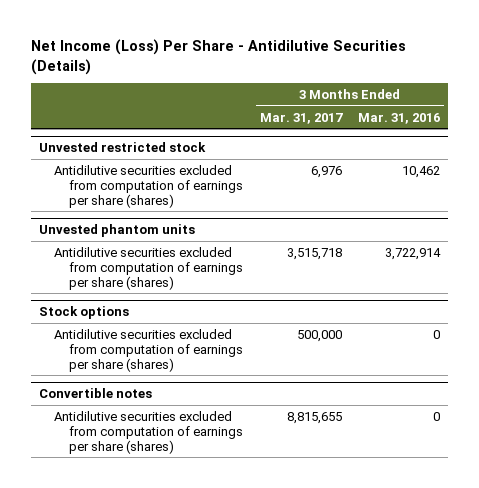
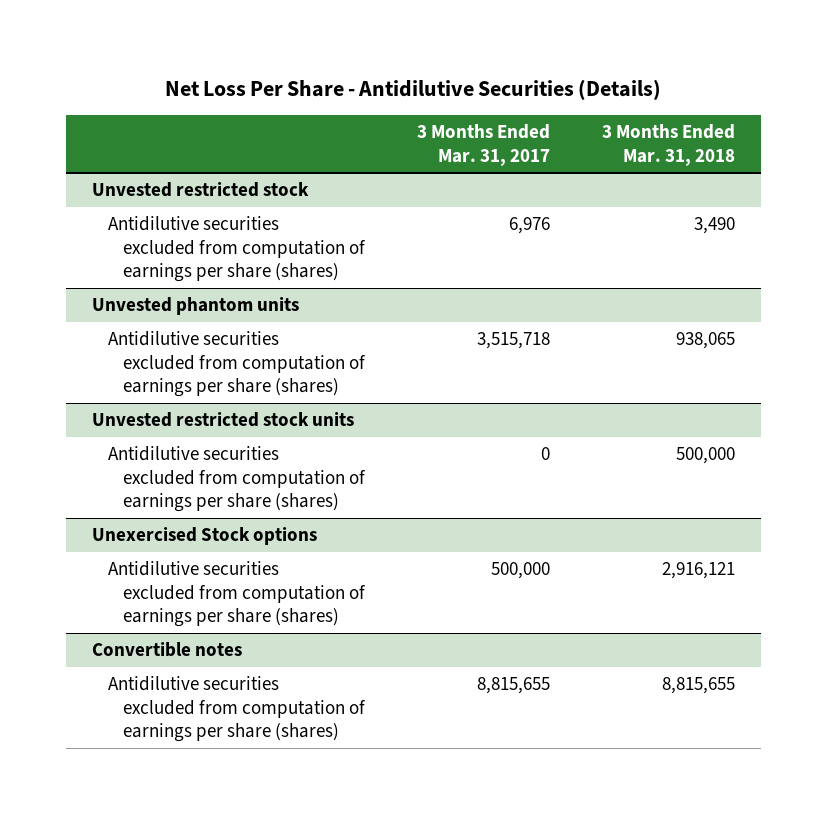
- Net Income (Loss) Per Share - Antidilutive Securities (Details)
+ Net Loss Per Share - Antidilutive Securities (Details)
- | 3 Months Ended Mar. 31, 2017 | 3 Months Ended Mar. 31, 2016
+ | 3 Months Ended Mar. 31, 2017 | 3 Months Ended Mar. 31, 2018
- Stock options
+ Unvested restricted stock units
+ Antidilutive securities excluded from computation of earnings per share (shares) | 0 | 500,000
+ Unexercised Stock options

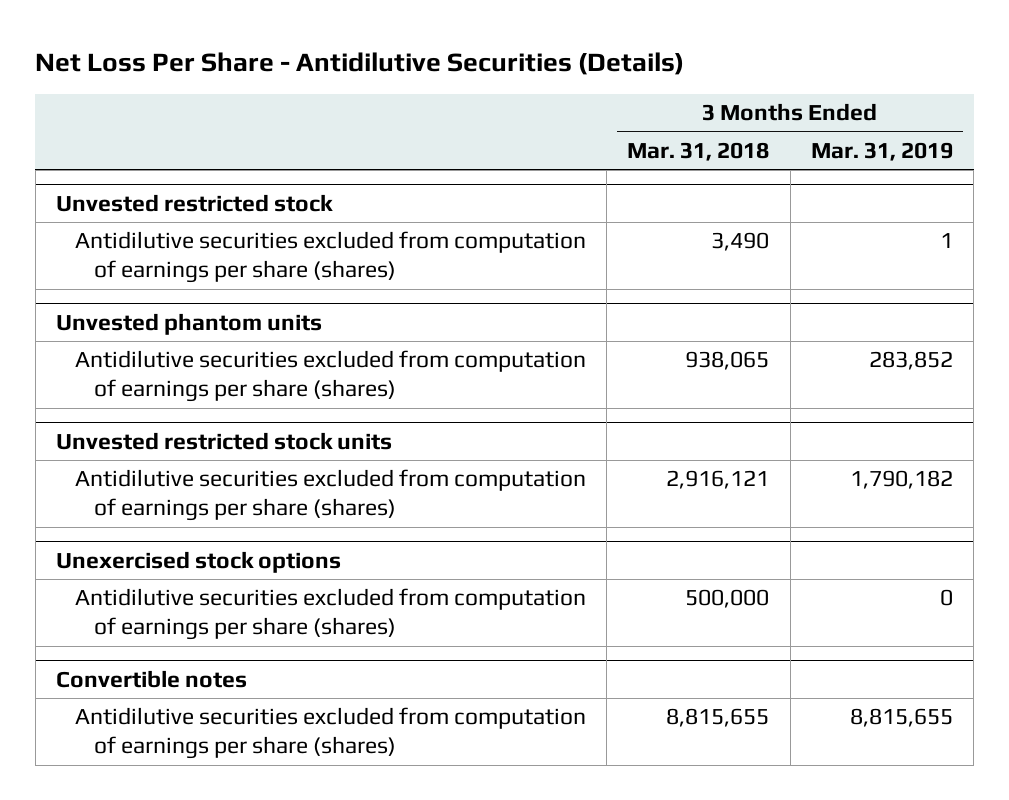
- | 3 Months Ended Mar. 31, 2017 | 3 Months Ended Mar. 31, 2018
+ | 3 Months Ended Mar. 31, 2018 | 3 Months Ended Mar. 31, 2019
@ Unvested restricted stock units
- Antidilutive securities excluded from computation of earnings per share (shares) | 0 | 500,000
- Unexercised Stock options
+ Unexercised stock options
+ Antidilutive securities excluded from computation of earnings per share (shares) | 500,000 | 0

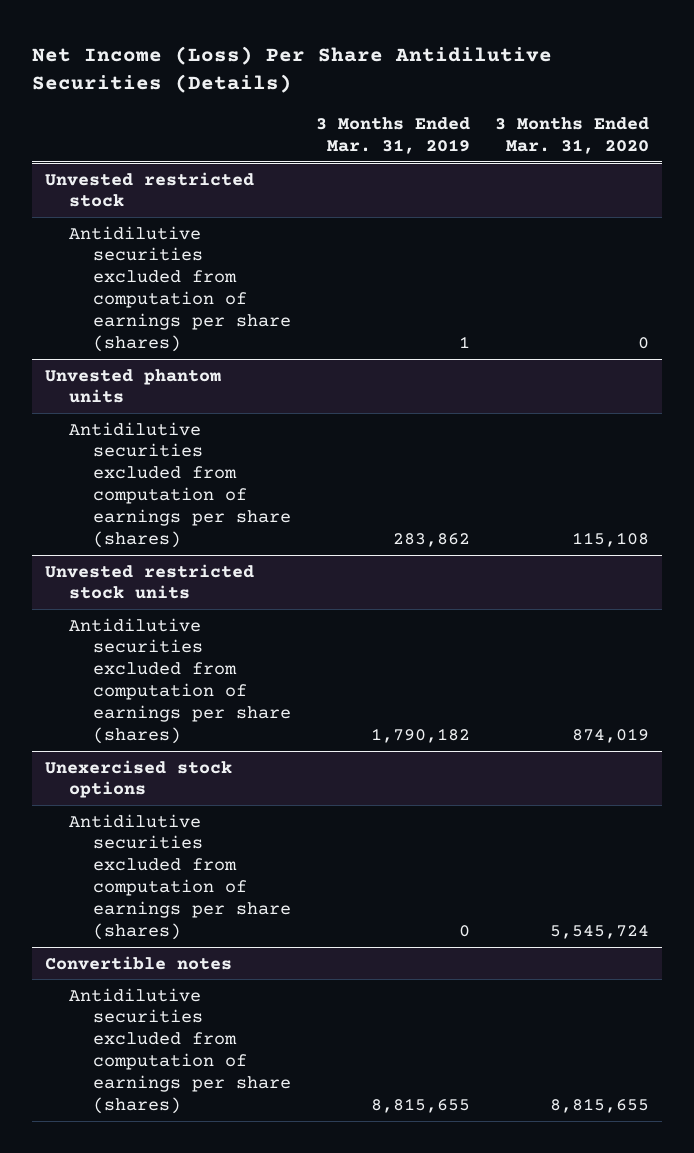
- Net Loss Per Share - Antidilutive Securities (Details)
+ Net Income (Loss) Per Share Antidilutive Securities (Details)
- | 3 Months Ended Mar. 31, 2018 | 3 Months Ended Mar. 31, 2019
+ | 3 Months Ended Mar. 31, 2019 | 3 Months Ended Mar. 31, 2020
@ Unvested phantom units
- Antidilutive securities excluded from computation of earnings per share (shares) | 938,065 | 283,852
+ Antidilutive securities excluded from computation of earnings per share (shares) | 283,862 | 115,108

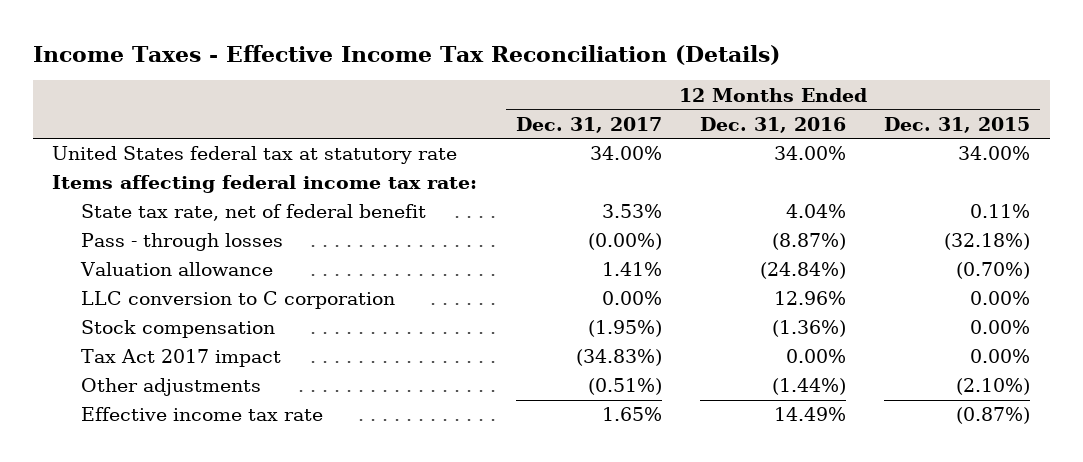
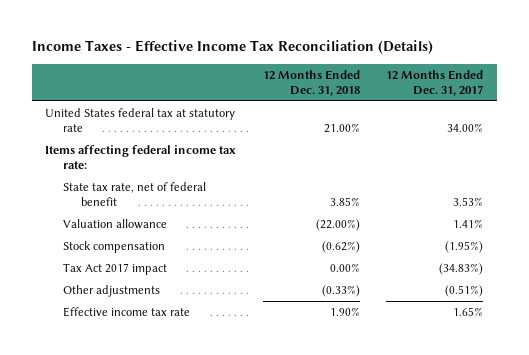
- | 12 Months Ended Dec. 31, 2017 | 12 Months Ended Dec. 31, 2016 | 12 Months Ended Dec. 31, 2015
+ | 12 Months Ended Dec. 31, 2018 | 12 Months Ended Dec. 31, 2017
- Pass - through losses | (0.00%) | (8.87%) | (32.18%)
- LLC conversion to C corporation | 0.00% | 12.96% | 0.00%

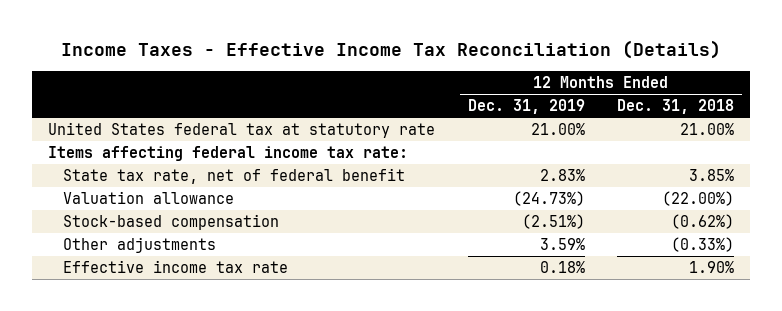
- | 12 Months Ended Dec. 31, 2018 | 12 Months Ended Dec. 31, 2017
+ | 12 Months Ended Dec. 31, 2019 | 12 Months Ended Dec. 31, 2018
- Stock compensation | (0.62%) | (1.95%)
- Tax Act 2017 impact | 0.00% | (34.83%)
+ Stock-based compensation | (2.51%) | (0.62%)

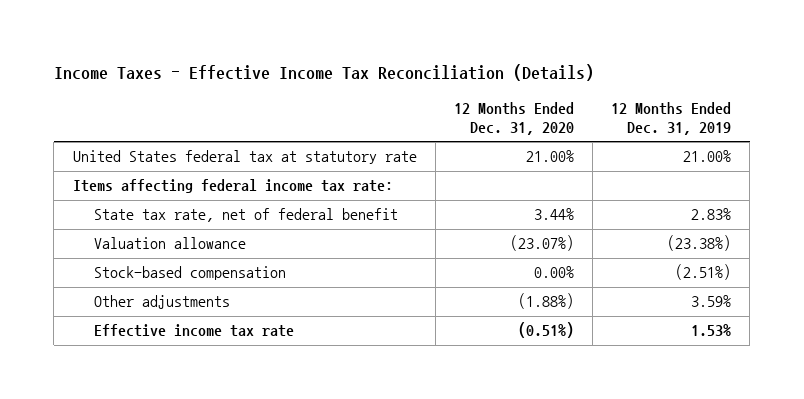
- | 12 Months Ended Dec. 31, 2019 | 12 Months Ended Dec. 31, 2018
+ | 12 Months Ended Dec. 31, 2020 | 12 Months Ended Dec. 31, 2019
- Valuation allowance | (24.73%) | (22.00%)
+ Valuation allowance | (23.07%) | (23.38%)
- Effective income tax rate | 0.18% | 1.90%
+ Effective income tax rate | (0.51%) | 1.53%

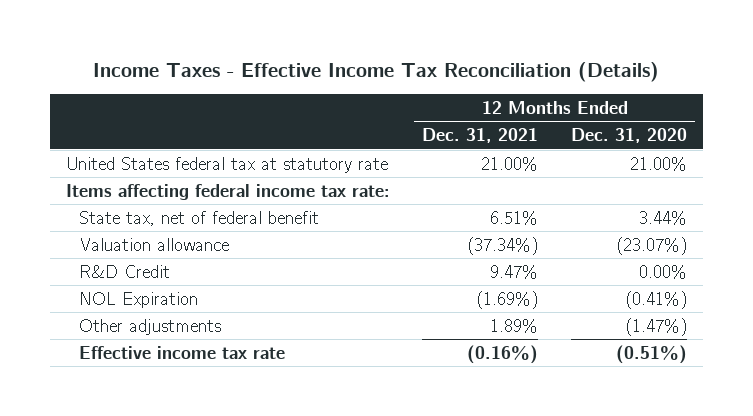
- | 12 Months Ended Dec. 31, 2020 | 12 Months Ended Dec. 31, 2019
+ | 12 Months Ended Dec. 31, 2021 | 12 Months Ended Dec. 31, 2020
- State tax rate, net of federal benefit | 3.44% | 2.83%
+ State tax, net of federal benefit | 6.51% | 3.44%
- Stock-based compensation | 0.00% | (2.51%)
- Other adjustments | (1.88%) | 3.59%
+ R&D Credit | 9.47% | 0.00%
+ NOL Expiration | (1.69%) | (0.41%)
+ Other adjustments | 1.89% | (1.47%)

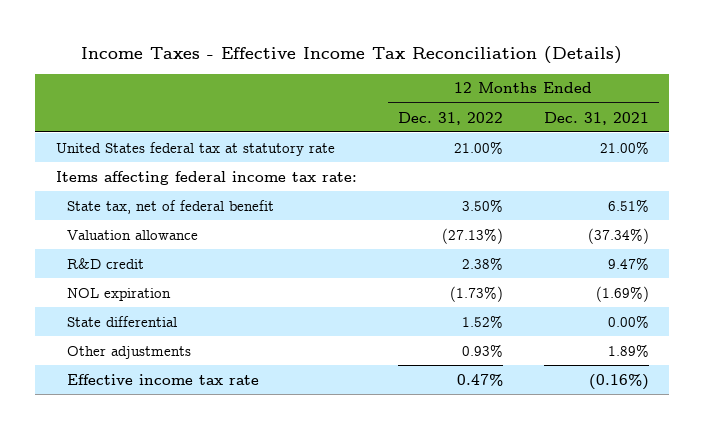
- | 12 Months Ended Dec. 31, 2021 | 12 Months Ended Dec. 31, 2020
+ | 12 Months Ended Dec. 31, 2022 | 12 Months Ended Dec. 31, 2021
- R&D Credit | 9.47% | 0.00%
- NOL Expiration | (1.69%) | (0.41%)
+ R&D credit | 2.38% | 9.47%
+ NOL expiration | (1.73%) | (1.69%)
+ State differential | 1.52% | 0.00%

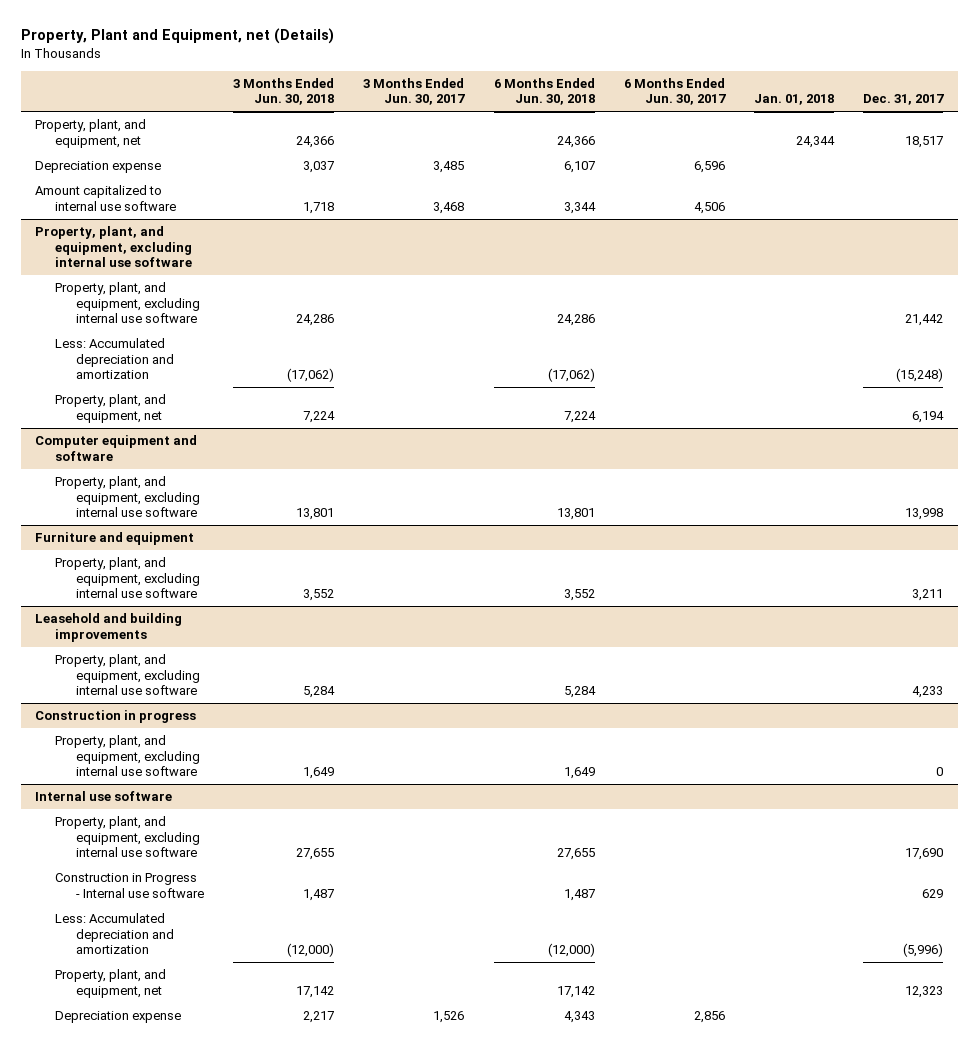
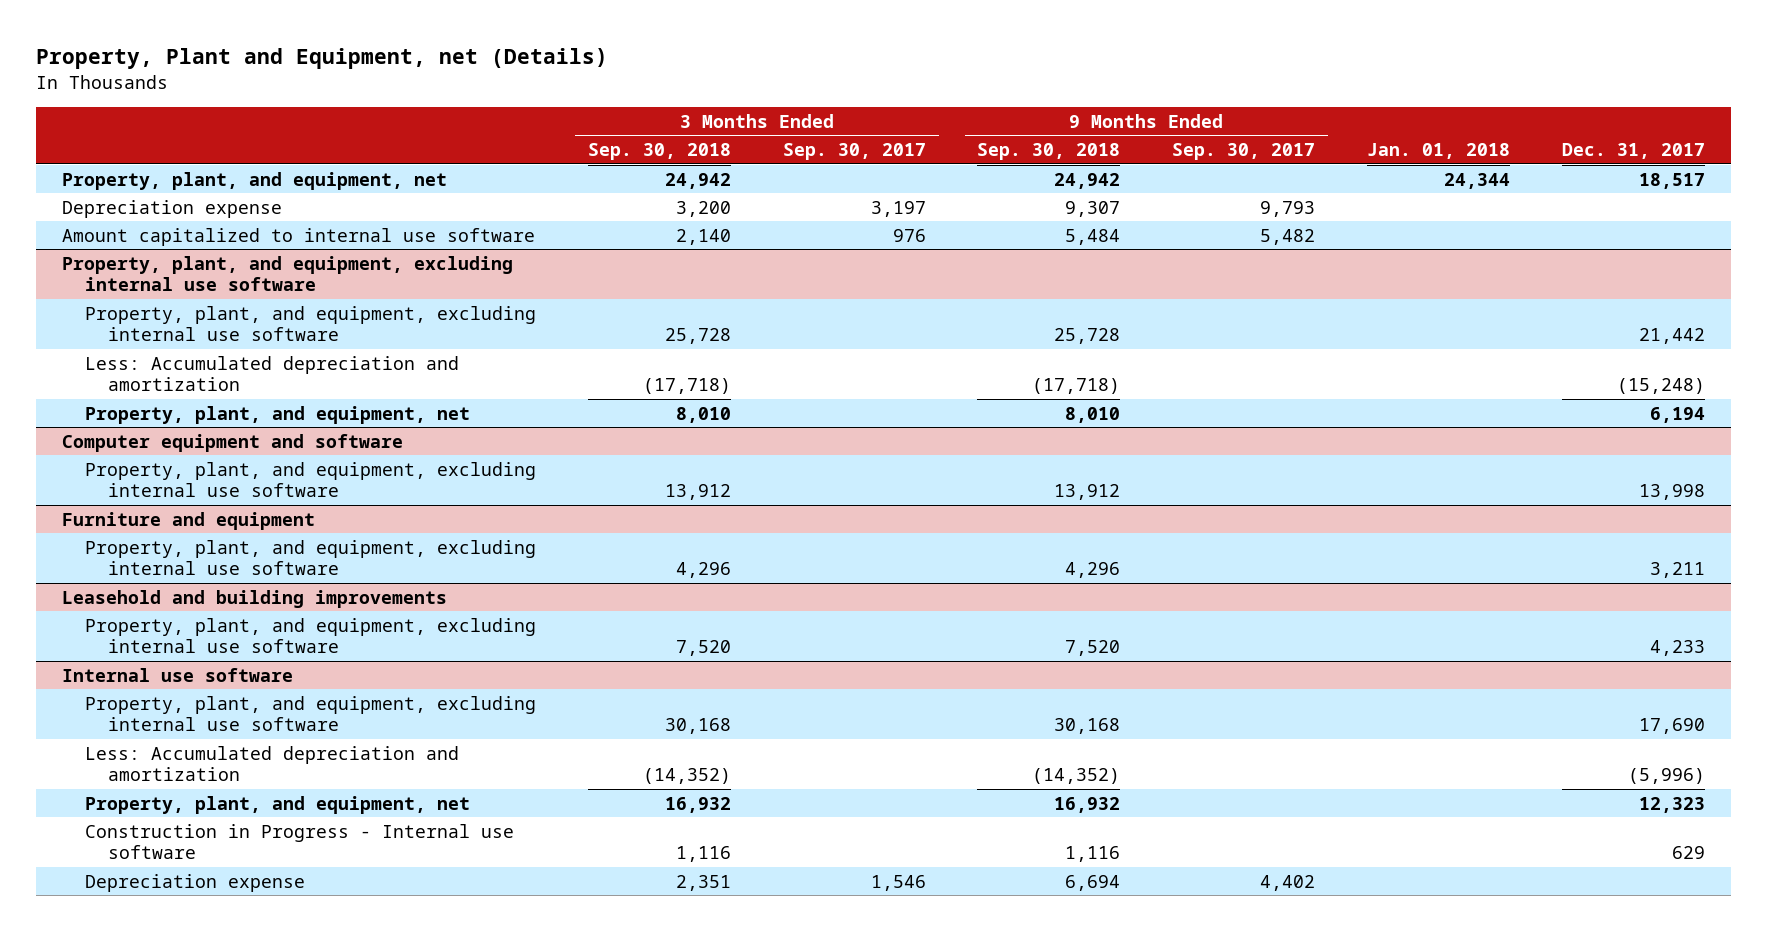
- | 3 Months Ended Jun. 30, 2018 | 3 Months Ended Jun. 30, 2017 | 6 Months Ended Jun. 30, 2018 | 6 Months Ended Jun. 30, 2017 | Jan. 01, 2018 | Dec. 31, 2017
+ | 3 Months Ended Sep. 30, 2018 | 3 Months Ended Sep. 30, 2017 | 9 Months Ended Sep. 30, 2018 | 9 Months Ended Sep. 30, 2017 | Jan. 01, 2018 | Dec. 31, 2017
- Construction in progress
- Property, plant, and equipment, excluding internal use software | 1,649 | | 1,649 | | | 0
@ Internal use software
moved down: Construction in Progress - Internal use software | 1,116 | | 1,116 | | | 629

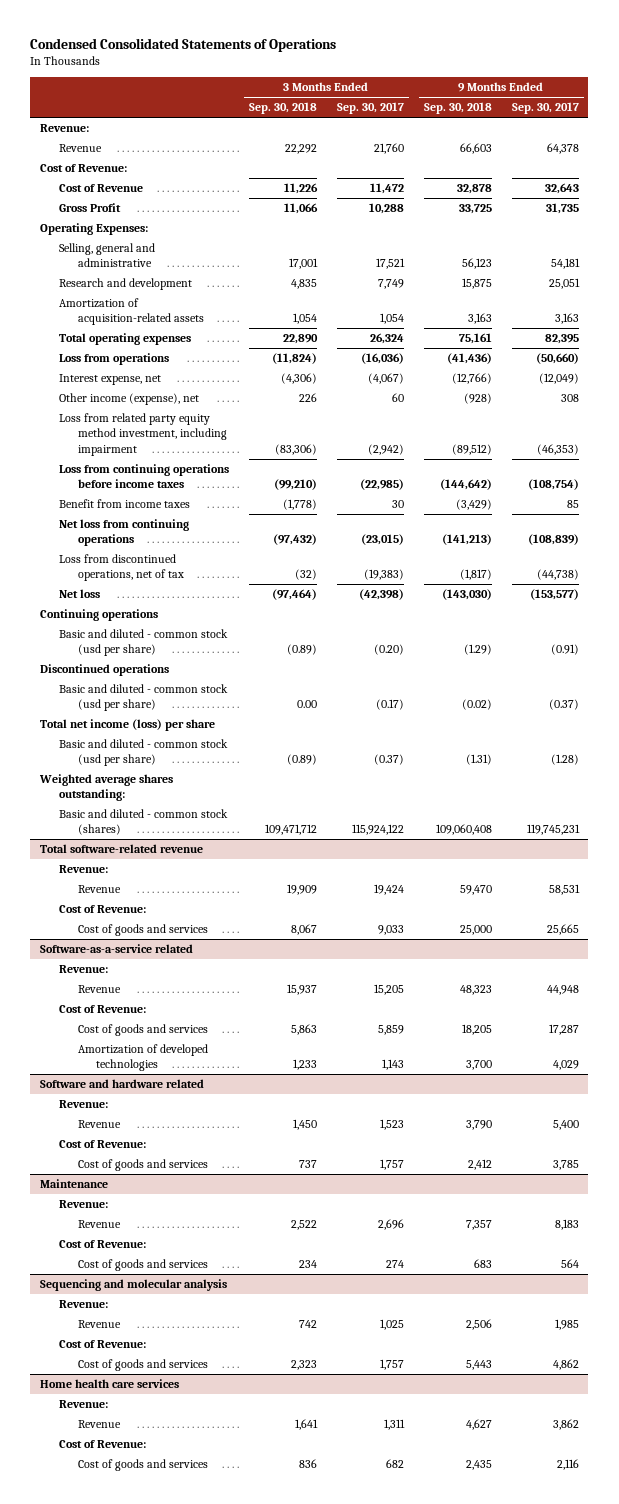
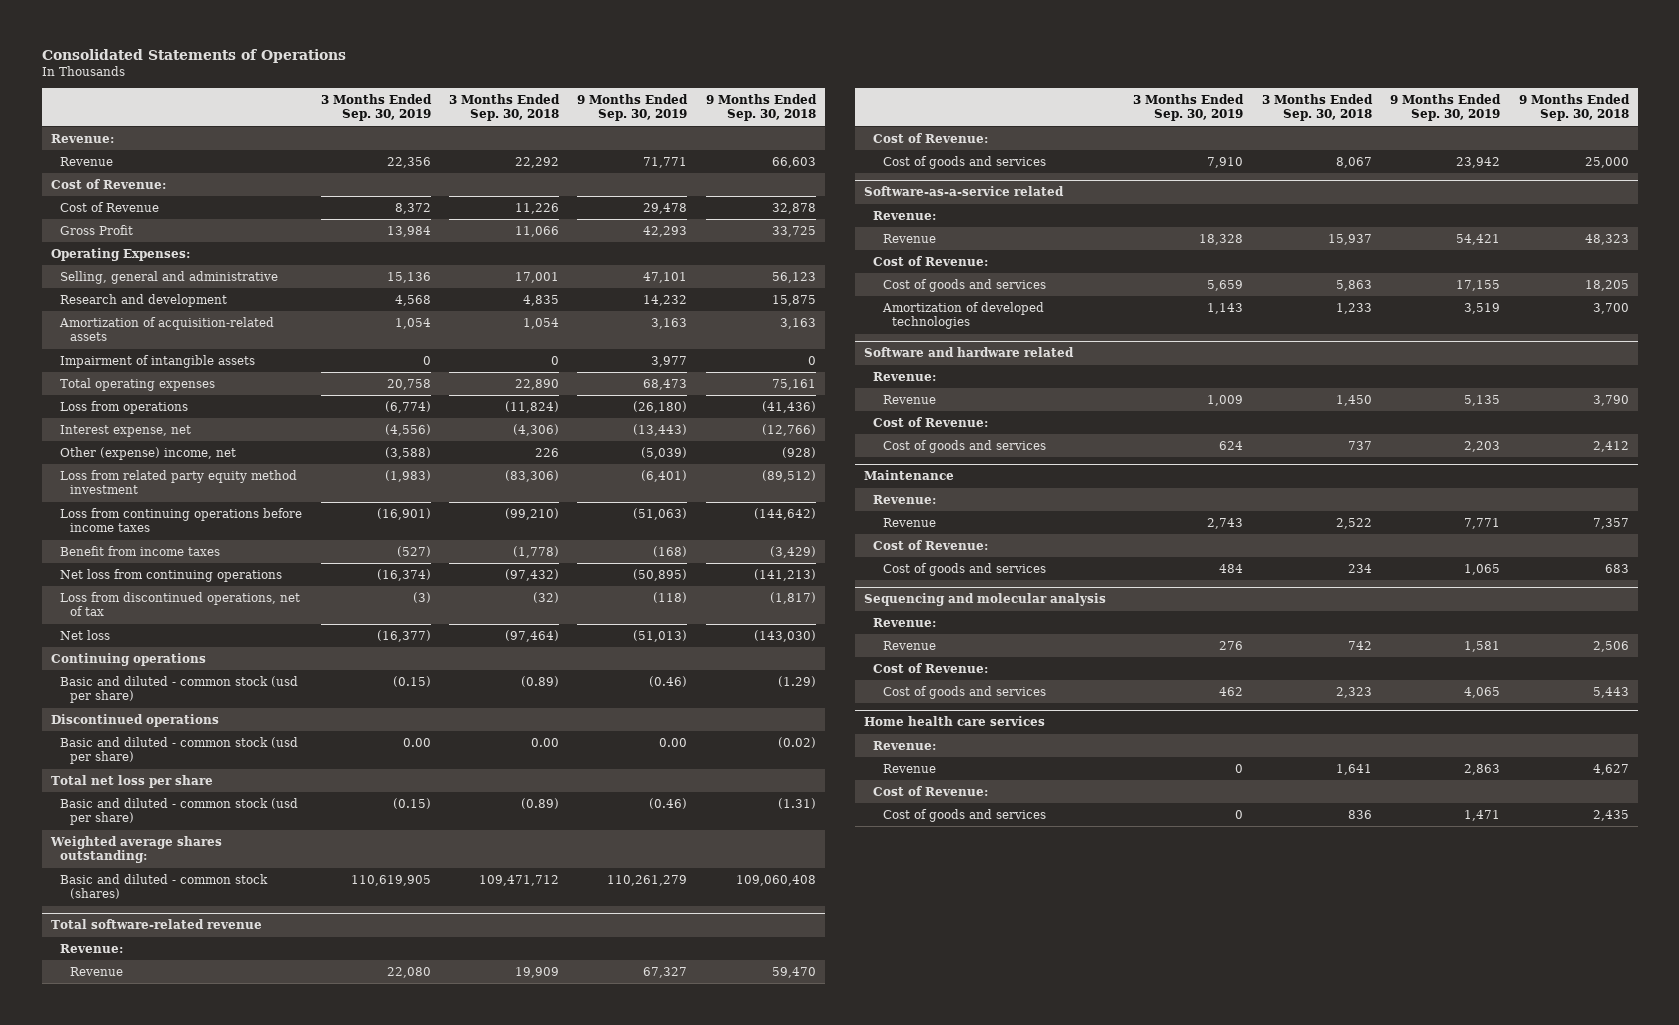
- Condensed Consolidated Statements of Operations
+ Consolidated Statements of Operations
- | 3 Months Ended Sep. 30, 2018 | 3 Months Ended Sep. 30, 2017 | 9 Months Ended Sep. 30, 2018 | 9 Months Ended Sep. 30, 2017
+ | 3 Months Ended Sep. 30, 2019 | 3 Months Ended Sep. 30, 2018 | 9 Months Ended Sep. 30, 2019 | 9 Months Ended Sep. 30, 2018
+ Impairment of intangible assets | 0 | 0 | 3,977 | 0
- Other income (expense), net | 226 | 60 | (928) | 308
- Loss from related party equity method investment, including impairment | (83,306) | (2,942) | (89,512) | (46,353)
+ Other (expense) income, net | (3,588) | 226 | (5,039) | (928)
+ Loss from related party equity method investment | (1,983) | (83,306) | (6,401) | (89,512)
- Total net income (loss) per share
+ Total net loss per share

